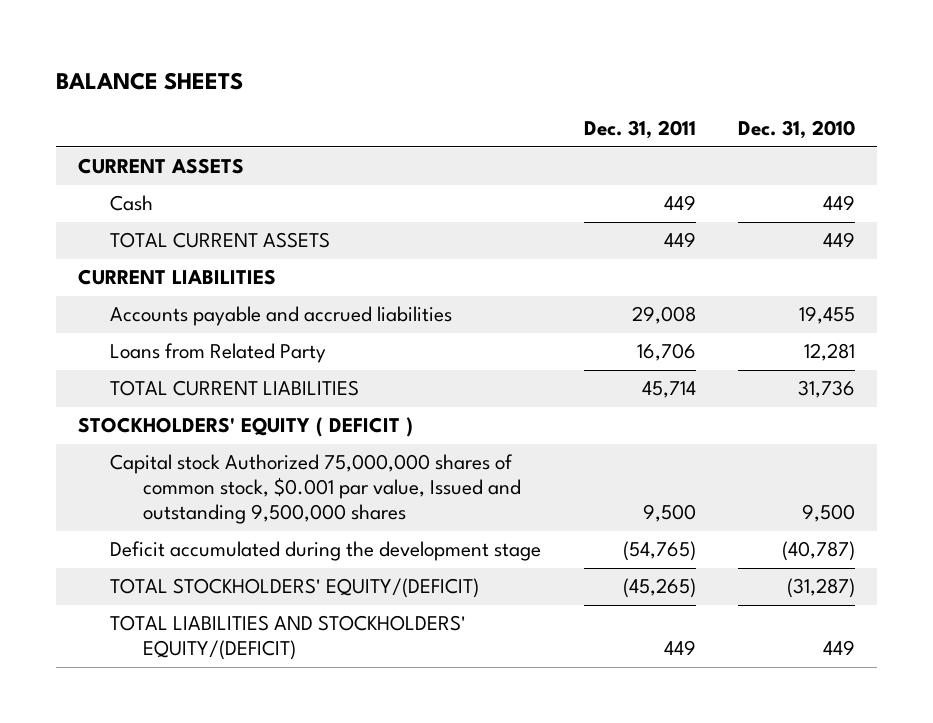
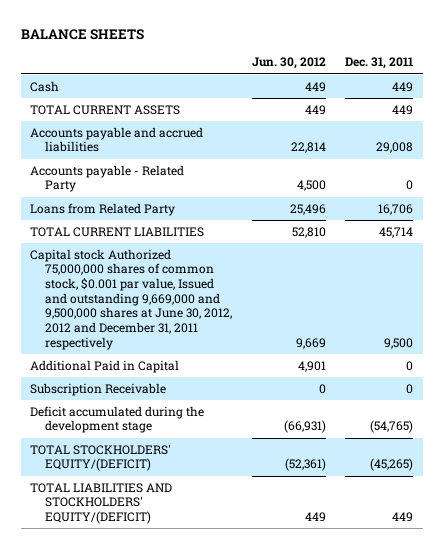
- | Dec. 31, 2011 | Dec. 31, 2010
+ | Jun. 30, 2012 | Dec. 31, 2011
- CURRENT ASSETS
- CURRENT LIABILITIES
+ Accounts payable - Related Party | 4,500 | 0
- STOCKHOLDERS' EQUITY ( DEFICIT )
- Capital stock Authorized 75,000,000 shares of common stock, $0.001 par value, Issued and outstanding 9,500,000 shares | 9,500 | 9,500
+ Capital stock Authorized 75,000,000 shares of common stock, $0.001 par value, Issued and outstanding 9,669,000 and 9,500,000 shares at June 30, 2012, 2012 and December 31, 2011 respectively | 9,669 | 9,500
+ Additional Paid in Capital | 4,901 | 0
+ Subscription Receivable | 0 | 0

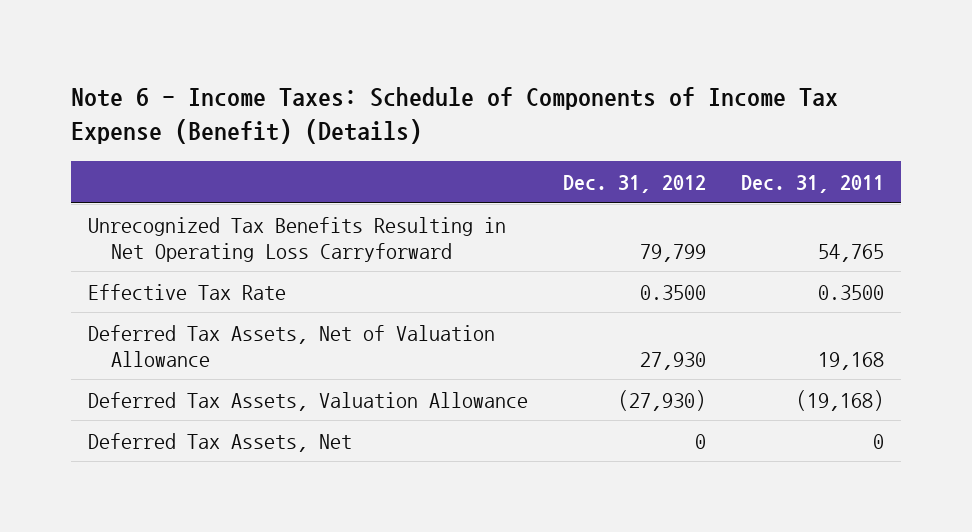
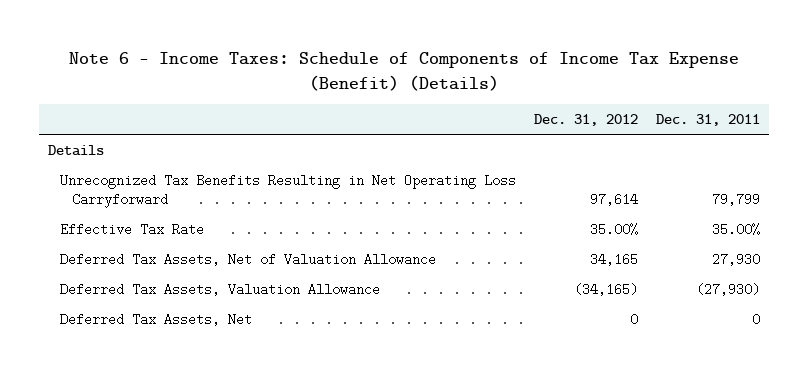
- Unrecognized Tax Benefits Resulting in Net Operating Loss Carryforward | 79,799 | 54,765
- Effective Tax Rate | 0.3500 | 0.3500
- Deferred Tax Assets, Net of Valuation Allowance | 27,930 | 19,168
- Deferred Tax Assets, Valuation Allowance | (27,930) | (19,168)
+ Details
+ Unrecognized Tax Benefits Resulting in Net Operating Loss Carryforward | 97,614 | 79,799
+ Effective Tax Rate | 35.00% | 35.00%
+ Deferred Tax Assets, Net of Valuation Allowance | 34,165 | 27,930
+ Deferred Tax Assets, Valuation Allowance | (34,165) | (27,930)

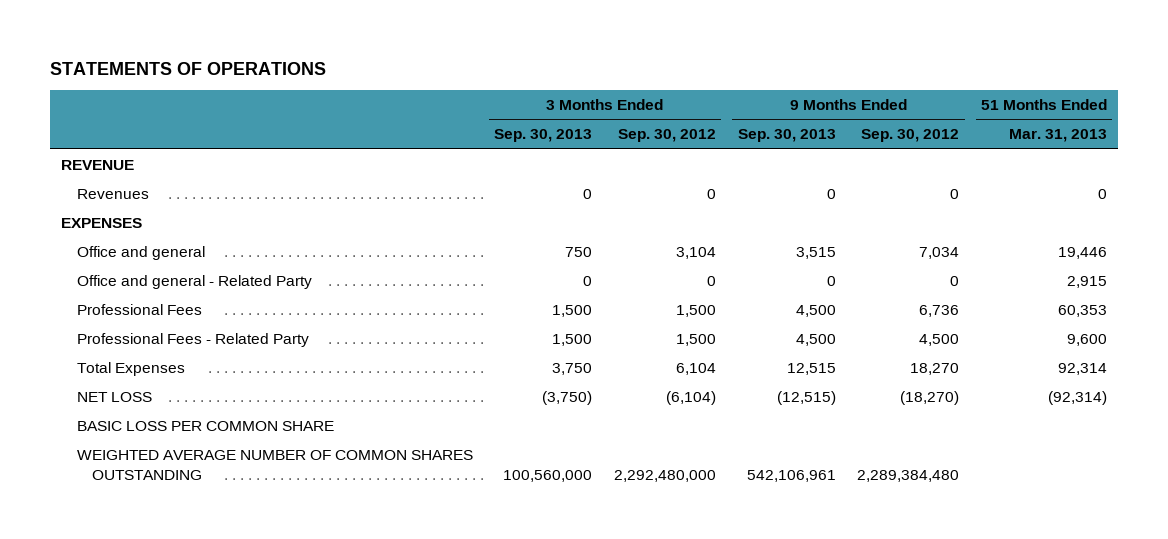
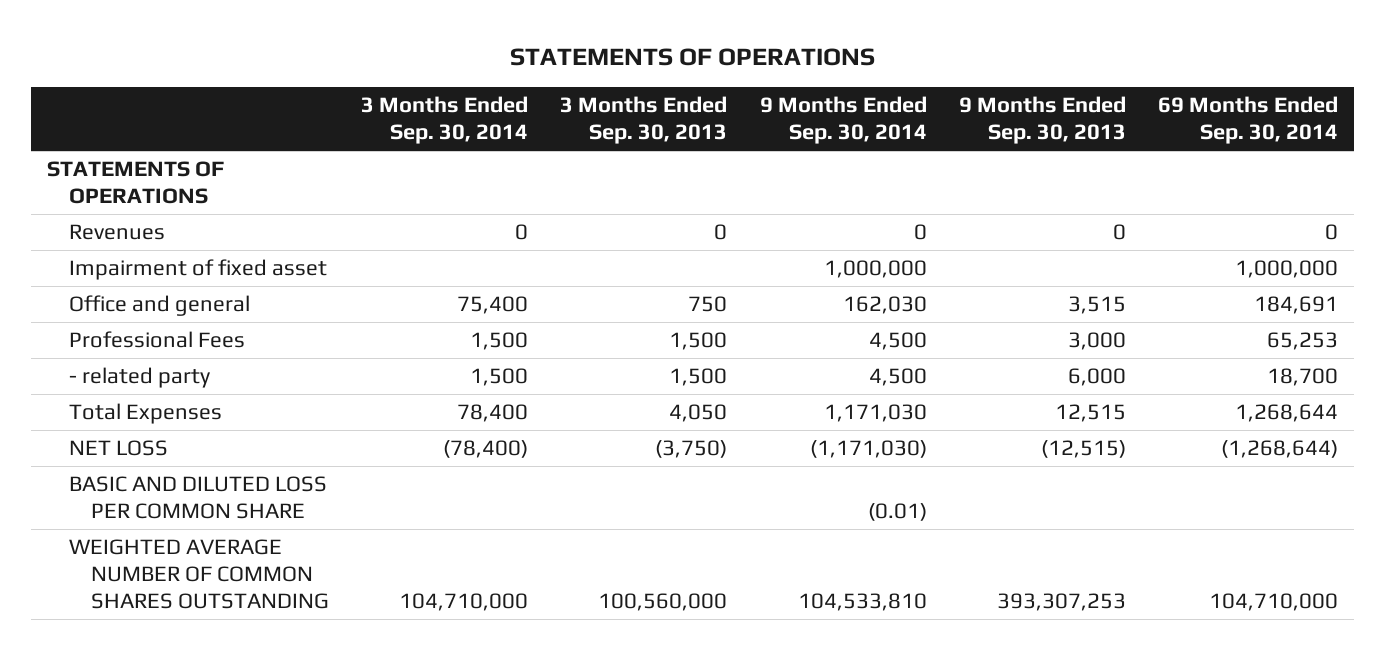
- | 3 Months Ended Sep. 30, 2013 | 3 Months Ended Sep. 30, 2012 | 9 Months Ended Sep. 30, 2013 | 9 Months Ended Sep. 30, 2012 | 51 Months Ended Mar. 31, 2013
+ | 3 Months Ended Sep. 30, 2014 | 3 Months Ended Sep. 30, 2013 | 9 Months Ended Sep. 30, 2014 | 9 Months Ended Sep. 30, 2013 | 69 Months Ended Sep. 30, 2014
- REVENUE
+ STATEMENTS OF OPERATIONS
- EXPENSES
+ Impairment of fixed asset | | | 1,000,000 | | 1,000,000
- Office and general - Related Party | 0 | 0 | 0 | 0 | 2,915
- Professional Fees | 1,500 | 1,500 | 4,500 | 6,736 | 60,353
- Professional Fees - Related Party | 1,500 | 1,500 | 4,500 | 4,500 | 9,600
- Total Expenses | 3,750 | 6,104 | 12,515 | 18,270 | 92,314
+ Professional Fees | 1,500 | 1,500 | 4,500 | 3,000 | 65,253
+ - related party | 1,500 | 1,500 | 4,500 | 6,000 | 18,700
+ Total Expenses | 78,400 | 4,050 | 1,171,030 | 12,515 | 1,268,644
- BASIC LOSS PER COMMON SHARE
- WEIGHTED AVERAGE NUMBER OF COMMON SHARES OUTSTANDING | 100,560,000 | 2,292,480,000 | 542,106,961 | 2,289,384,480 |
+ BASIC AND DILUTED LOSS PER COMMON SHARE | | | (0.01) | |
+ WEIGHTED AVERAGE NUMBER OF COMMON SHARES OUTSTANDING | 104,710,000 | 100,560,000 | 104,533,810 | 393,307,253 | 104,710,000

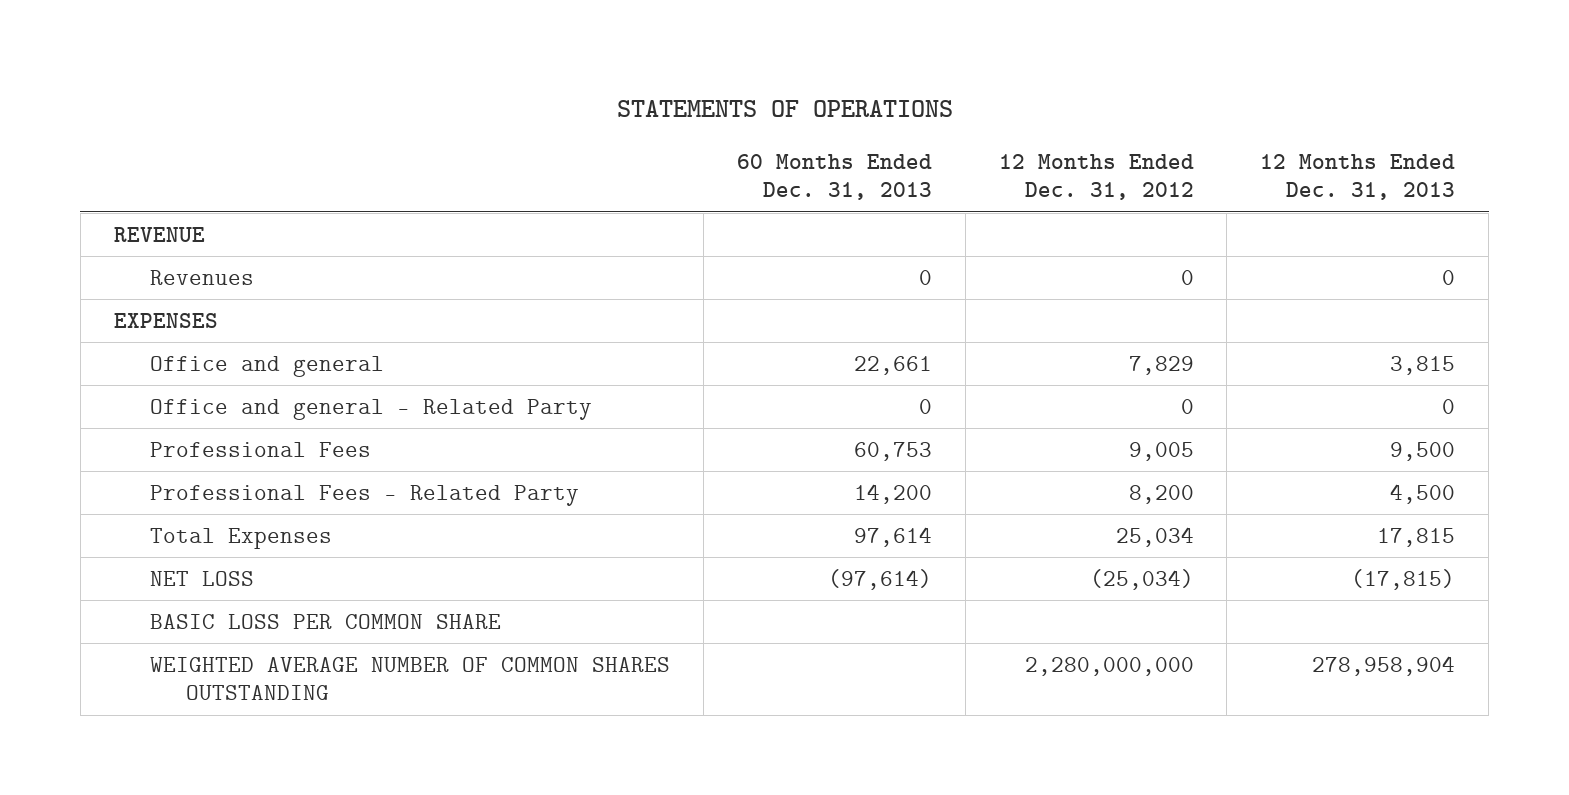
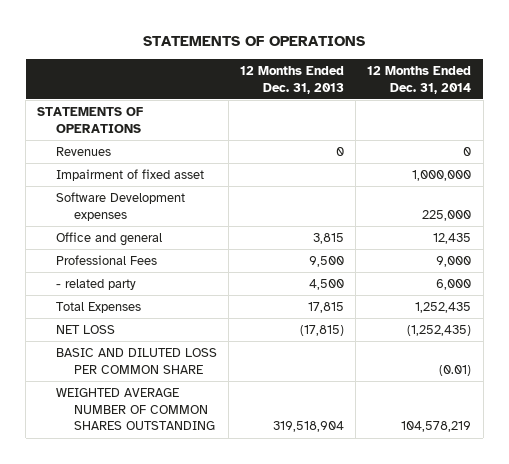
- | 60 Months Ended Dec. 31, 2013 | 12 Months Ended Dec. 31, 2012 | 12 Months Ended Dec. 31, 2013
+ | 12 Months Ended Dec. 31, 2013 | 12 Months Ended Dec. 31, 2014
- REVENUE
+ STATEMENTS OF OPERATIONS
- EXPENSES
+ Impairment of fixed asset | | 1,000,000
+ Software Development expenses | | 225,000
- Office and general - Related Party | 0 | 0 | 0
- Professional Fees - Related Party | 14,200 | 8,200 | 4,500
+ - related party | 4,500 | 6,000
- BASIC LOSS PER COMMON SHARE
- WEIGHTED AVERAGE NUMBER OF COMMON SHARES OUTSTANDING | | 2,280,000,000 | 278,958,904
+ BASIC AND DILUTED LOSS PER COMMON SHARE | | (0.01)
+ WEIGHTED AVERAGE NUMBER OF COMMON SHARES OUTSTANDING | 319,518,904 | 104,578,219

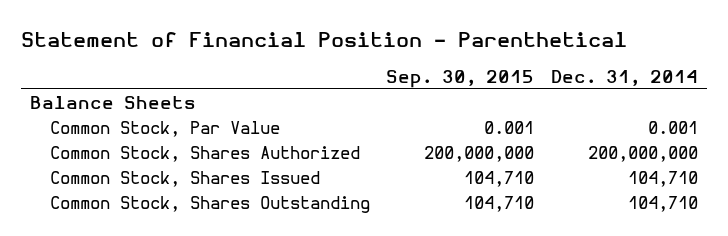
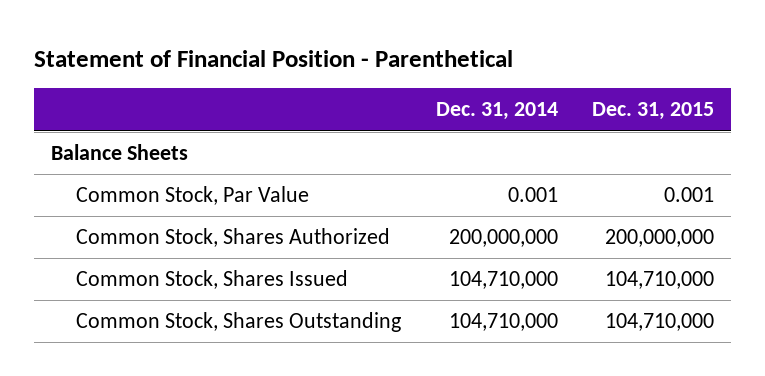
- | Sep. 30, 2015 | Dec. 31, 2014
+ | Dec. 31, 2014 | Dec. 31, 2015
- Common Stock, Shares Issued | 104,710 | 104,710
- Common Stock, Shares Outstanding | 104,710 | 104,710
+ Common Stock, Shares Issued | 104,710,000 | 104,710,000
+ Common Stock, Shares Outstanding | 104,710,000 | 104,710,000

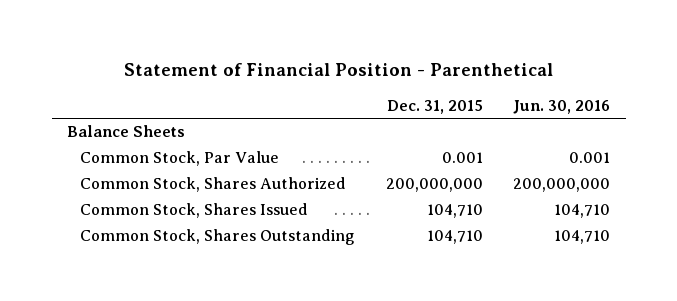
- | Dec. 31, 2014 | Dec. 31, 2015
+ | Dec. 31, 2015 | Jun. 30, 2016
- Common Stock, Shares Issued | 104,710,000 | 104,710,000
- Common Stock, Shares Outstanding | 104,710,000 | 104,710,000
+ Common Stock, Shares Issued | 104,710 | 104,710
+ Common Stock, Shares Outstanding | 104,710 | 104,710

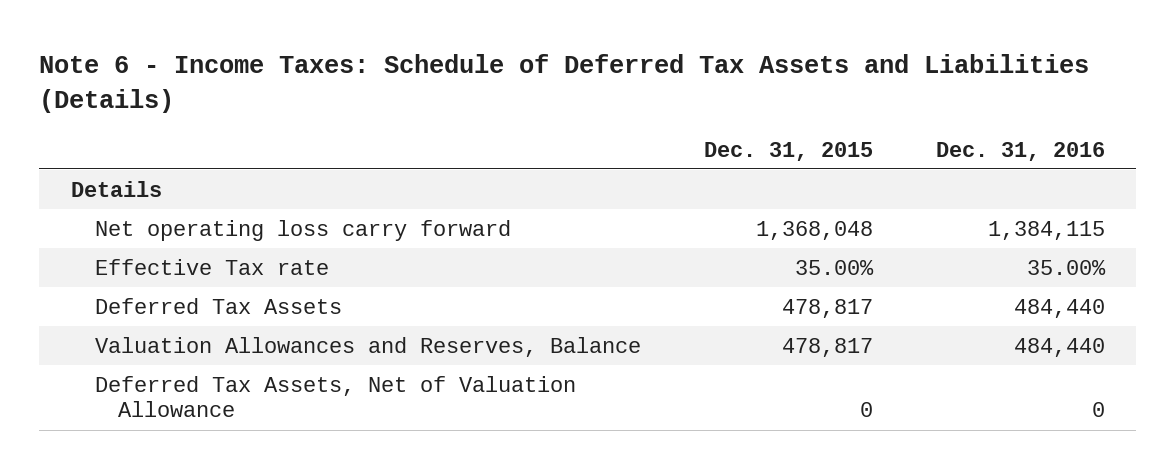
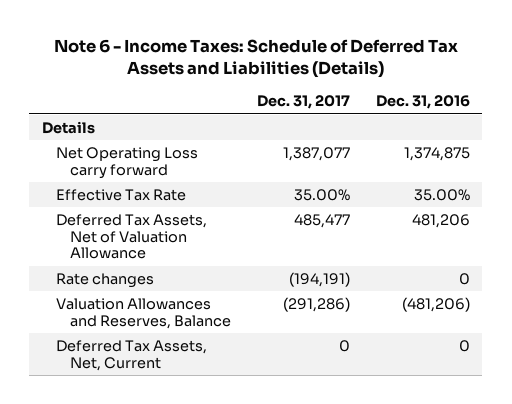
- | Dec. 31, 2015 | Dec. 31, 2016
+ | Dec. 31, 2017 | Dec. 31, 2016
- Net operating loss carry forward | 1,368,048 | 1,384,115
- Effective Tax rate | 35.00% | 35.00%
- Deferred Tax Assets | 478,817 | 484,440
- Valuation Allowances and Reserves, Balance | 478,817 | 484,440
- Deferred Tax Assets, Net of Valuation Allowance | 0 | 0
+ Net Operating Loss carry forward | 1,387,077 | 1,374,875
+ Effective Tax Rate | 35.00% | 35.00%
+ Deferred Tax Assets, Net of Valuation Allowance | 485,477 | 481,206
+ Rate changes | (194,191) | 0
+ Valuation Allowances and Reserves, Balance | (291,286) | (481,206)
+ Deferred Tax Assets, Net, Current | 0 | 0

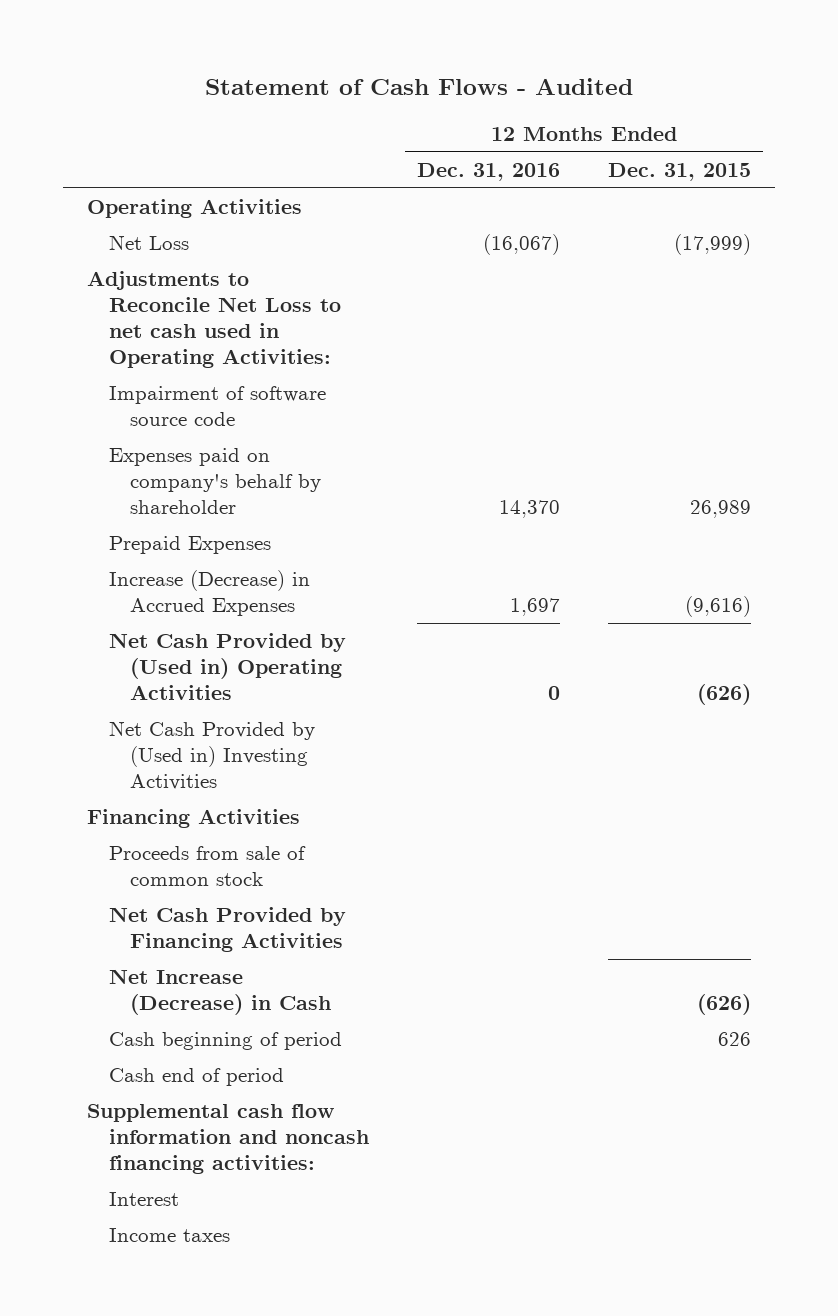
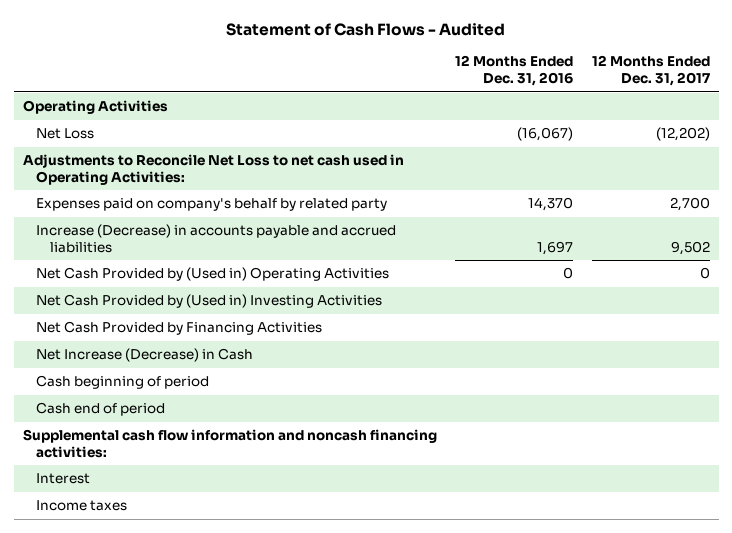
- | 12 Months Ended Dec. 31, 2016 | 12 Months Ended Dec. 31, 2015
+ | 12 Months Ended Dec. 31, 2016 | 12 Months Ended Dec. 31, 2017
- Impairment of software source code
- Expenses paid on company's behalf by shareholder | 14,370 | 26,989
- Prepaid Expenses
- Increase (Decrease) in Accrued Expenses | 1,697 | (9,616)
+ Expenses paid on company's behalf by related party | 14,370 | 2,700
+ Increase (Decrease) in accounts payable and accrued liabilities | 1,697 | 9,502
- Financing Activities
- Proceeds from sale of common stock

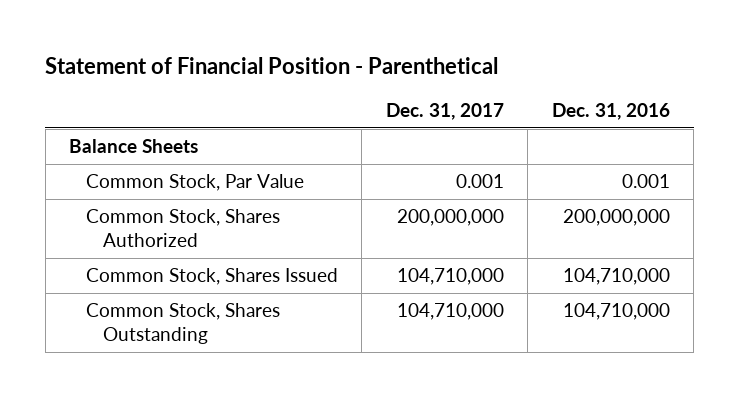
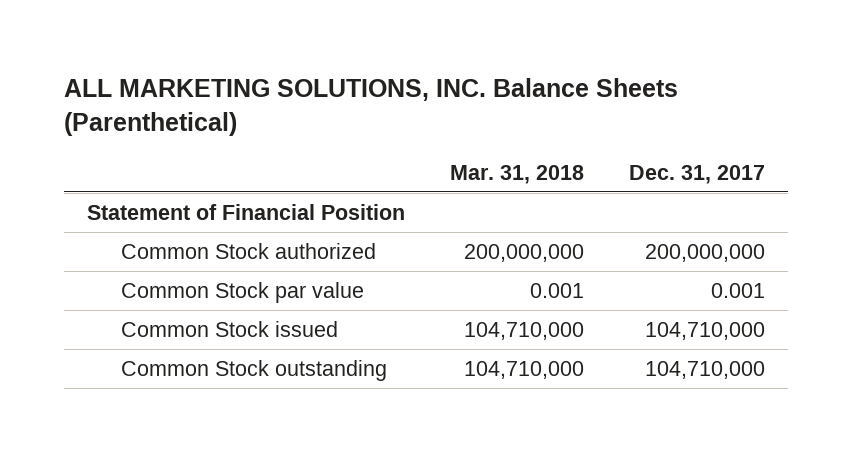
- Statement of Financial Position - Parenthetical
+ ALL MARKETING SOLUTIONS, INC. Balance Sheets (Parenthetical)
- | Dec. 31, 2017 | Dec. 31, 2016
+ | Mar. 31, 2018 | Dec. 31, 2017
- Balance Sheets
- Common Stock, Par Value | 0.001 | 0.001
- Common Stock, Shares Authorized | 200,000,000 | 200,000,000
- Common Stock, Shares Issued | 104,710,000 | 104,710,000
- Common Stock, Shares Outstanding | 104,710,000 | 104,710,000
+ Statement of Financial Position
+ Common Stock authorized | 200,000,000 | 200,000,000
+ Common Stock par value | 0.001 | 0.001
+ Common Stock issued | 104,710,000 | 104,710,000
+ Common Stock outstanding | 104,710,000 | 104,710,000

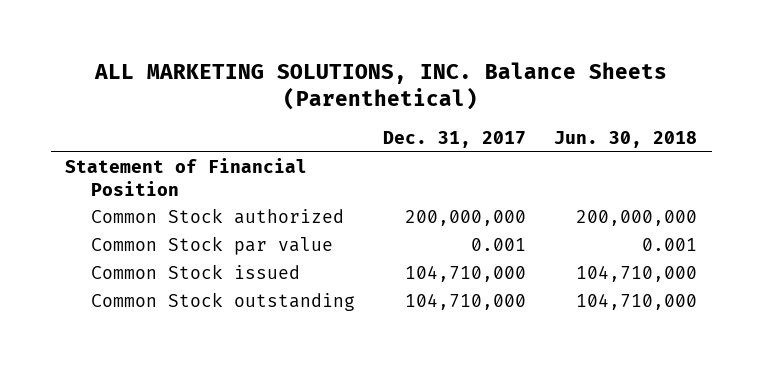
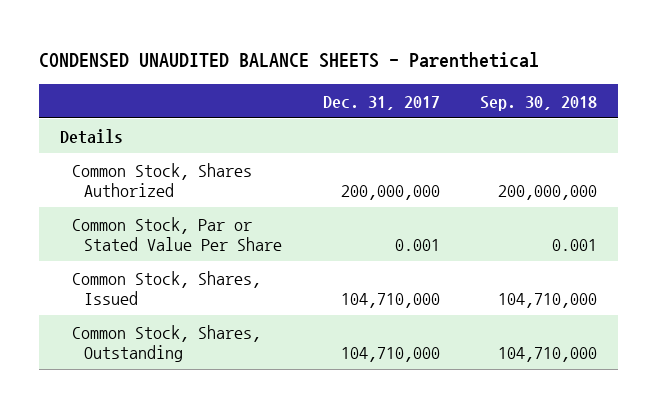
- ALL MARKETING SOLUTIONS, INC. Balance Sheets (Parenthetical)
+ CONDENSED UNAUDITED BALANCE SHEETS - Parenthetical
- | Dec. 31, 2017 | Jun. 30, 2018
+ | Dec. 31, 2017 | Sep. 30, 2018
- Statement of Financial Position
- Common Stock authorized | 200,000,000 | 200,000,000
- Common Stock par value | 0.001 | 0.001
- Common Stock issued | 104,710,000 | 104,710,000
- Common Stock outstanding | 104,710,000 | 104,710,000
+ Details
+ Common Stock, Shares Authorized | 200,000,000 | 200,000,000
+ Common Stock, Par or Stated Value Per Share | 0.001 | 0.001
+ Common Stock, Shares, Issued | 104,710,000 | 104,710,000
+ Common Stock, Shares, Outstanding | 104,710,000 | 104,710,000

